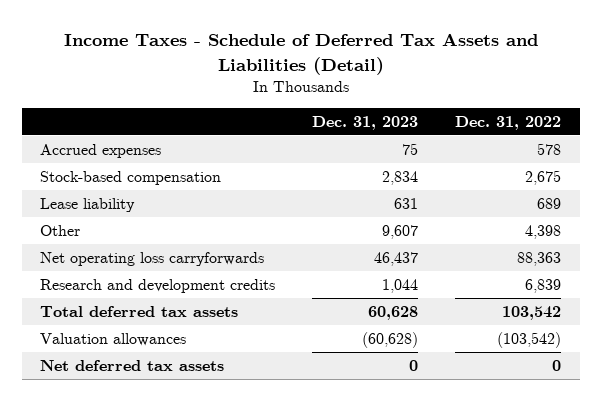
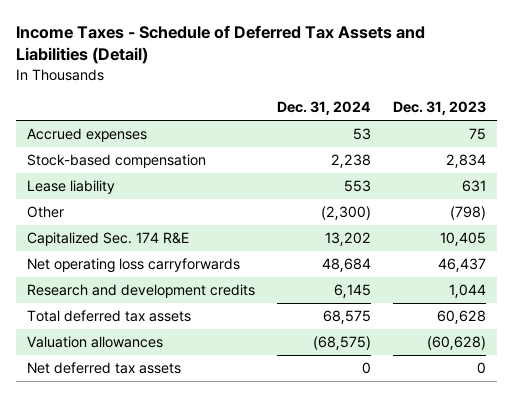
- | Dec. 31, 2023 | Dec. 31, 2022
+ | Dec. 31, 2024 | Dec. 31, 2023
- Other | 9,607 | 4,398
+ Other | (2,300) | (798)
+ Capitalized Sec. 174 R&E | 13,202 | 10,405

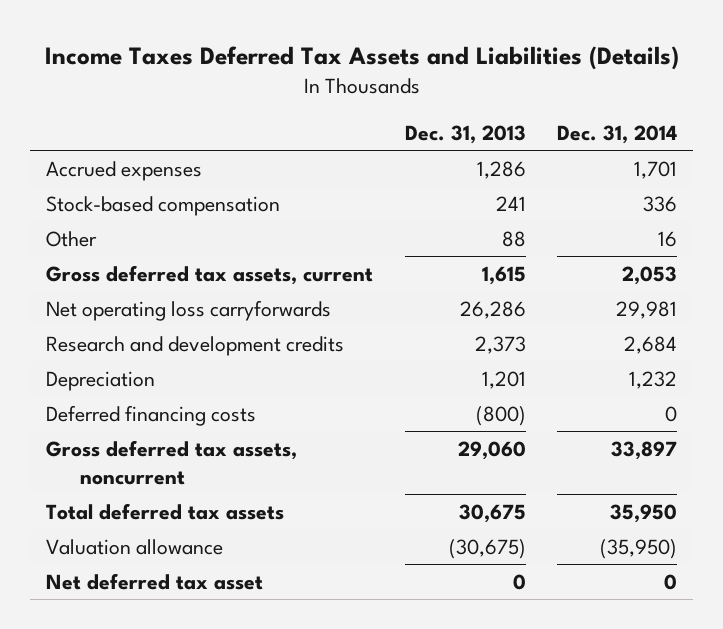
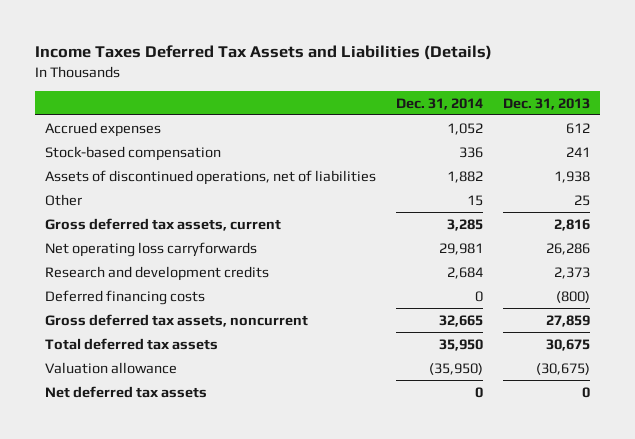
- | Dec. 31, 2013 | Dec. 31, 2014
+ | Dec. 31, 2014 | Dec. 31, 2013
- Accrued expenses | 1,286 | 1,701
+ Accrued expenses | 1,052 | 612
- Other | 88 | 16
- Gross deferred tax assets, current | 1,615 | 2,053
+ Assets of discontinued operations, net of liabilities | 1,882 | 1,938
+ Other | 15 | 25
+ Gross deferred tax assets, current | 3,285 | 2,816
- Depreciation | 1,201 | 1,232
- Gross deferred tax assets, noncurrent | 29,060 | 33,897
+ Gross deferred tax assets, noncurrent | 32,665 | 27,859
- Net deferred tax asset | 0 | 0
+ Net deferred tax assets | 0 | 0

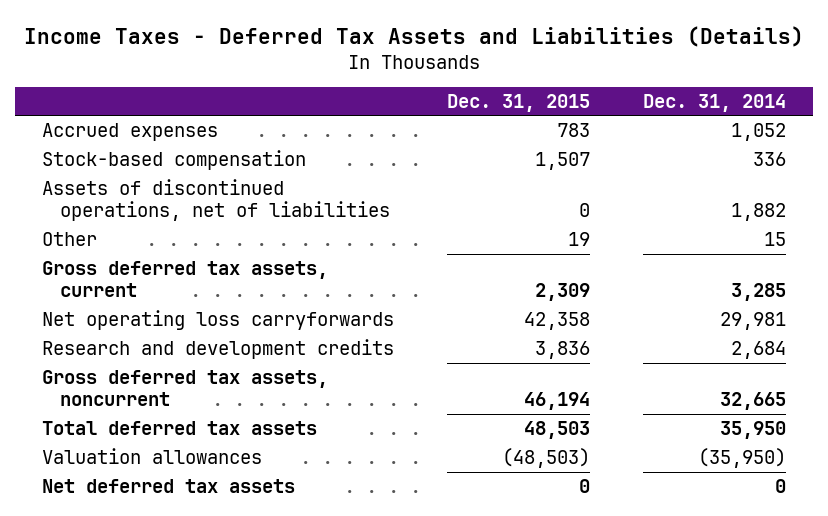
- Income Taxes Deferred Tax Assets and Liabilities (Details)
+ Income Taxes - Deferred Tax Assets and Liabilities (Details)
- | Dec. 31, 2014 | Dec. 31, 2013
+ | Dec. 31, 2015 | Dec. 31, 2014
- Deferred financing costs | 0 | (800)
- Valuation allowance | (35,950) | (30,675)
+ Valuation allowances | (48,503) | (35,950)

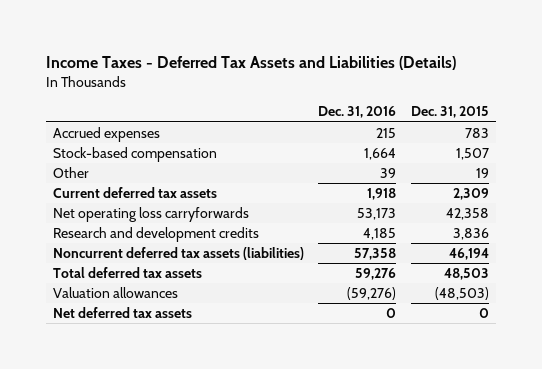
- | Dec. 31, 2015 | Dec. 31, 2014
+ | Dec. 31, 2016 | Dec. 31, 2015
- Assets of discontinued operations, net of liabilities | 0 | 1,882
- Gross deferred tax assets, current | 2,309 | 3,285
+ Current deferred tax assets | 1,918 | 2,309
- Gross deferred tax assets, noncurrent | 46,194 | 32,665
+ Noncurrent deferred tax assets (liabilities) | 57,358 | 46,194

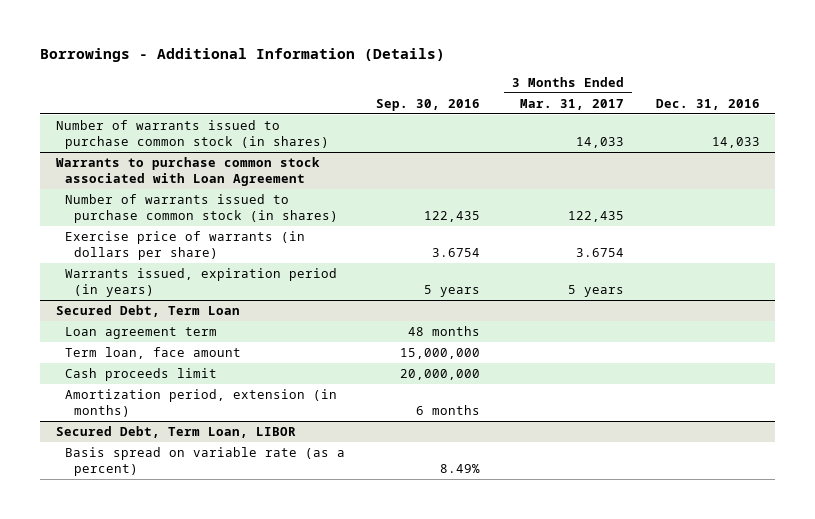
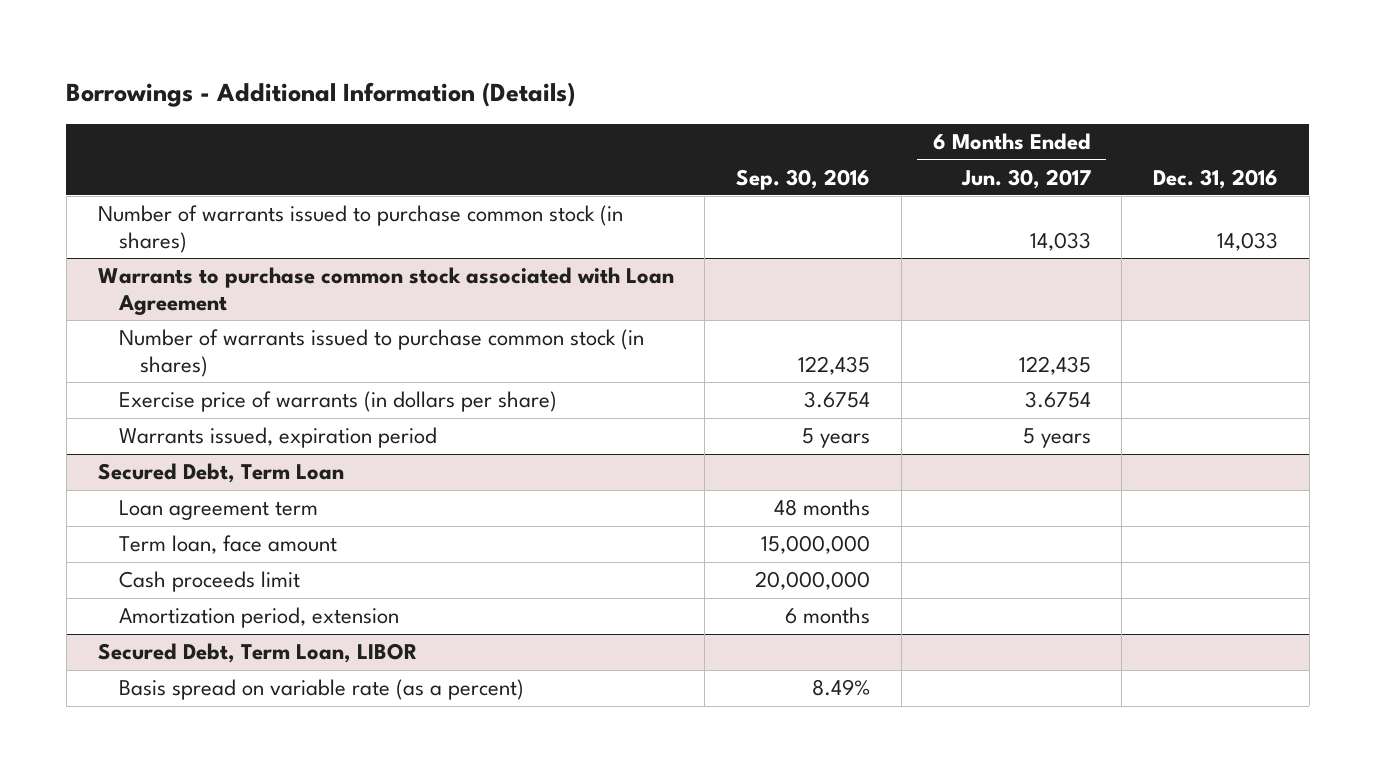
- | Sep. 30, 2016 | 3 Months Ended Mar. 31, 2017 | Dec. 31, 2016
+ | Sep. 30, 2016 | 6 Months Ended Jun. 30, 2017 | Dec. 31, 2016
@ Warrants to purchase common stock associated with Loan Agreement
- Warrants issued, expiration period (in years) | 5 years | 5 years |
+ Warrants issued, expiration period | 5 years | 5 years |
@ Secured Debt, Term Loan
- Amortization period, extension (in months) | 6 months | |
+ Amortization period, extension | 6 months | |

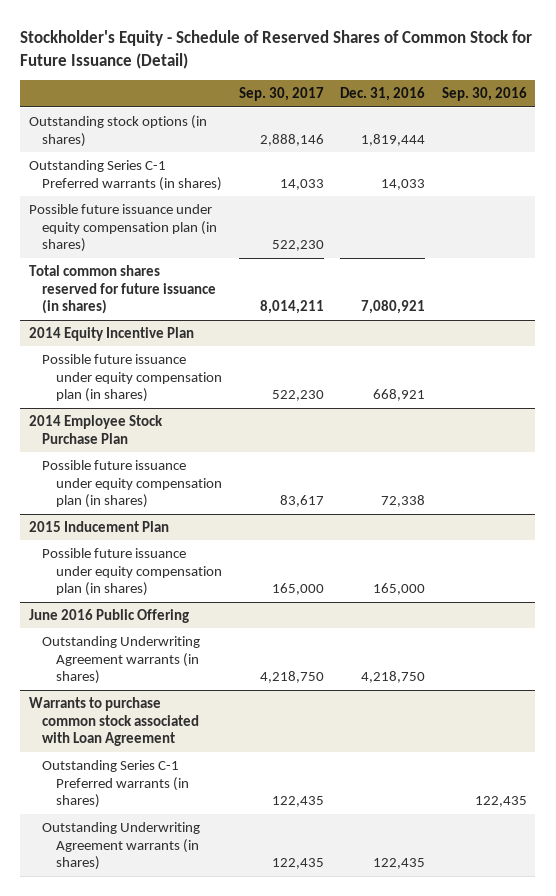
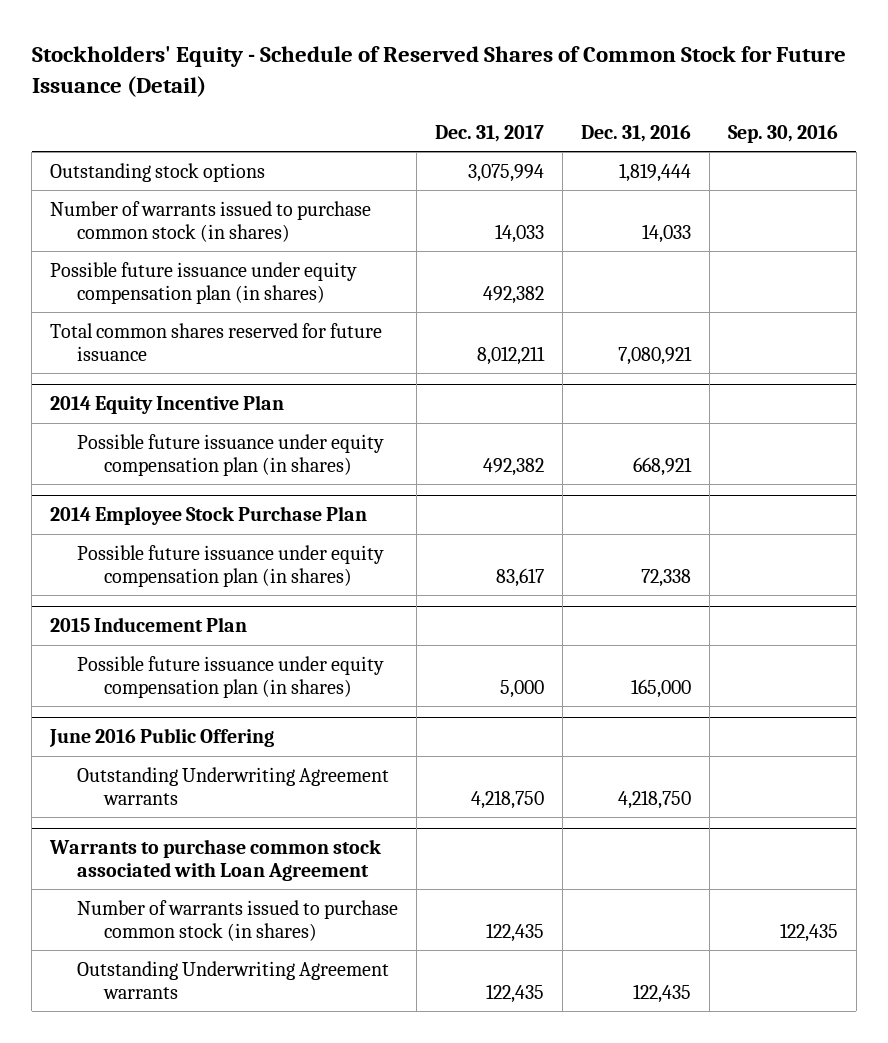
- Stockholder's Equity - Schedule of Reserved Shares of Common Stock for Future Issuance (Detail)
+ Stockholders' Equity - Schedule of Reserved Shares of Common Stock for Future Issuance (Detail)
- | Sep. 30, 2017 | Dec. 31, 2016 | Sep. 30, 2016
+ | Dec. 31, 2017 | Dec. 31, 2016 | Sep. 30, 2016
- Outstanding stock options (in shares) | 2,888,146 | 1,819,444 |
- Outstanding Series C-1 Preferred warrants (in shares) | 14,033 | 14,033 |
+ Outstanding stock options | 3,075,994 | 1,819,444 |
+ Number of warrants issued to purchase common stock (in shares) | 14,033 | 14,033 |
- Total common shares reserved for future issuance (in shares) | 8,014,211 | 7,080,921 |
+ Total common shares reserved for future issuance | 8,012,211 | 7,080,921 |
@ June 2016 Public Offering
- Outstanding Underwriting Agreement warrants (in shares) | 4,218,750 | 4,218,750 |
+ Outstanding Underwriting Agreement warrants | 4,218,750 | 4,218,750 |
@ Warrants to purchase common stock associated with Loan Agreement
- Outstanding Series C-1 Preferred warrants (in shares) | 122,435 | | 122,435
- Outstanding Underwriting Agreement warrants (in shares) | 122,435 | 122,435 |
+ Number of warrants issued to purchase common stock (in shares) | 122,435 | | 122,435
+ Outstanding Underwriting Agreement warrants | 122,435 | 122,435 |

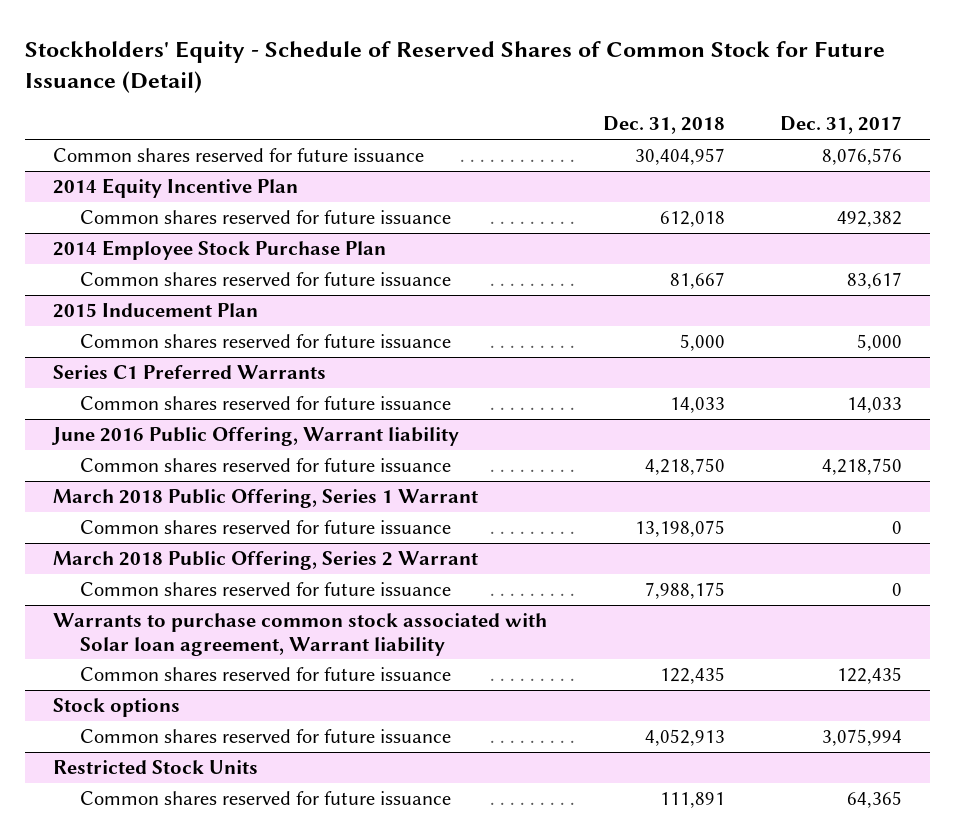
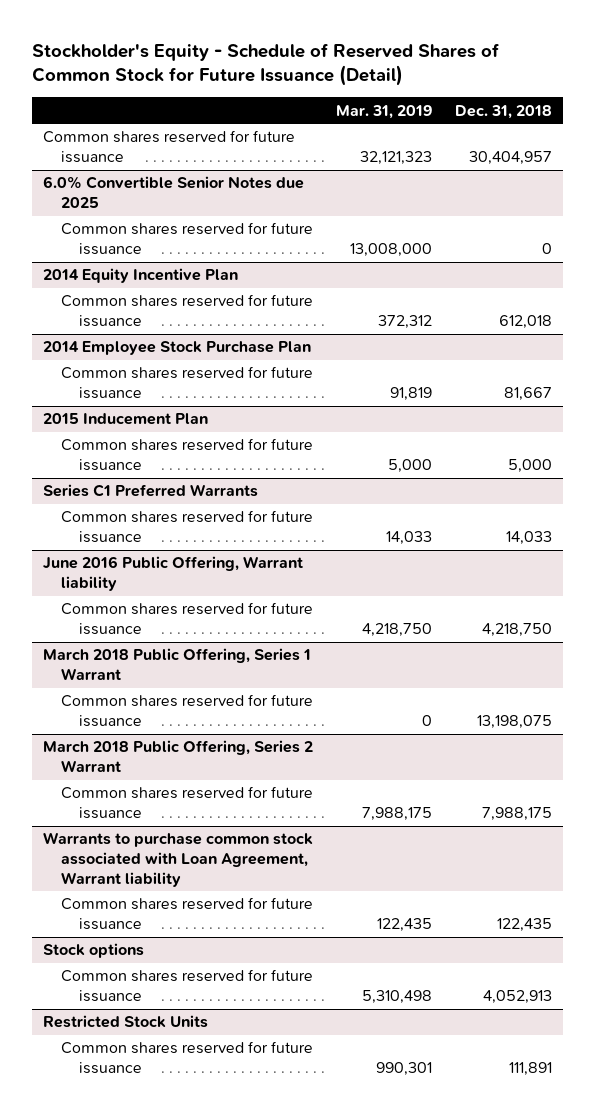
- Stockholders' Equity - Schedule of Reserved Shares of Common Stock for Future Issuance (Detail)
+ Stockholder's Equity - Schedule of Reserved Shares of Common Stock for Future Issuance (Detail)
- | Dec. 31, 2018 | Dec. 31, 2017
+ | Mar. 31, 2019 | Dec. 31, 2018
+ 6.0% Convertible Senior Notes due 2025
+ Common shares reserved for future issuance | 13,008,000 | 0
- Warrants to purchase common stock associated with Solar loan agreement, Warrant liability
+ Warrants to purchase common stock associated with Loan Agreement, Warrant liability

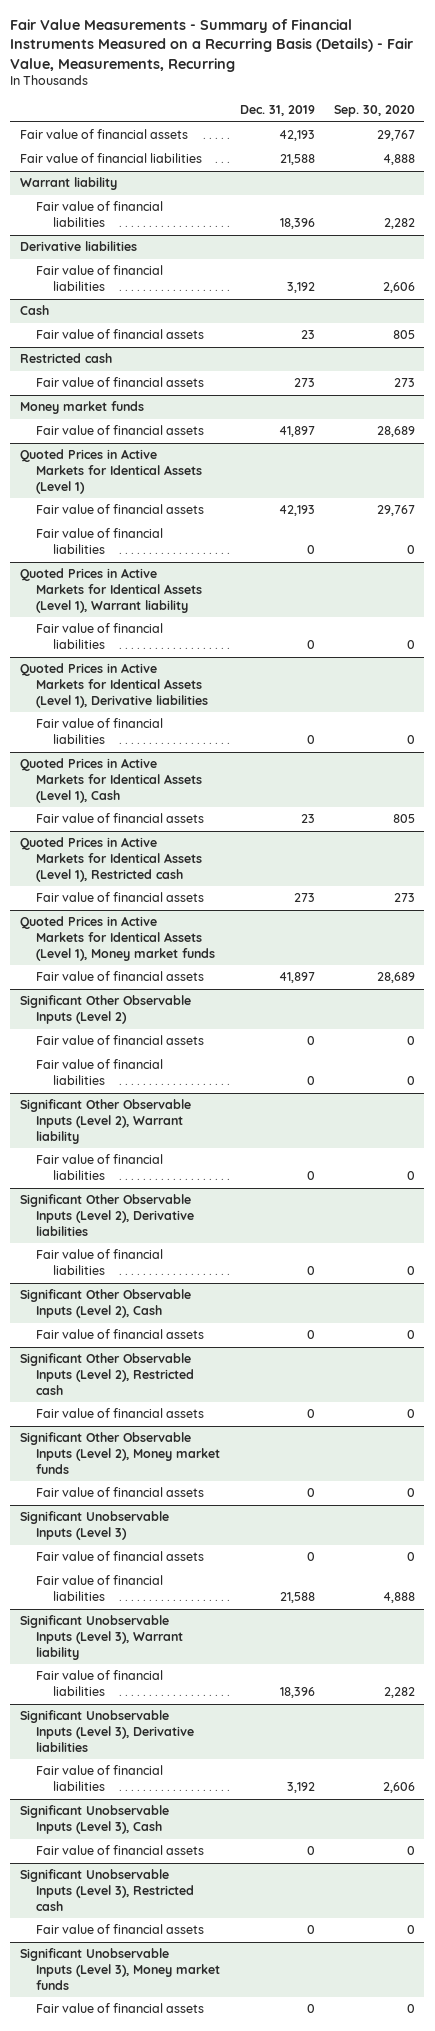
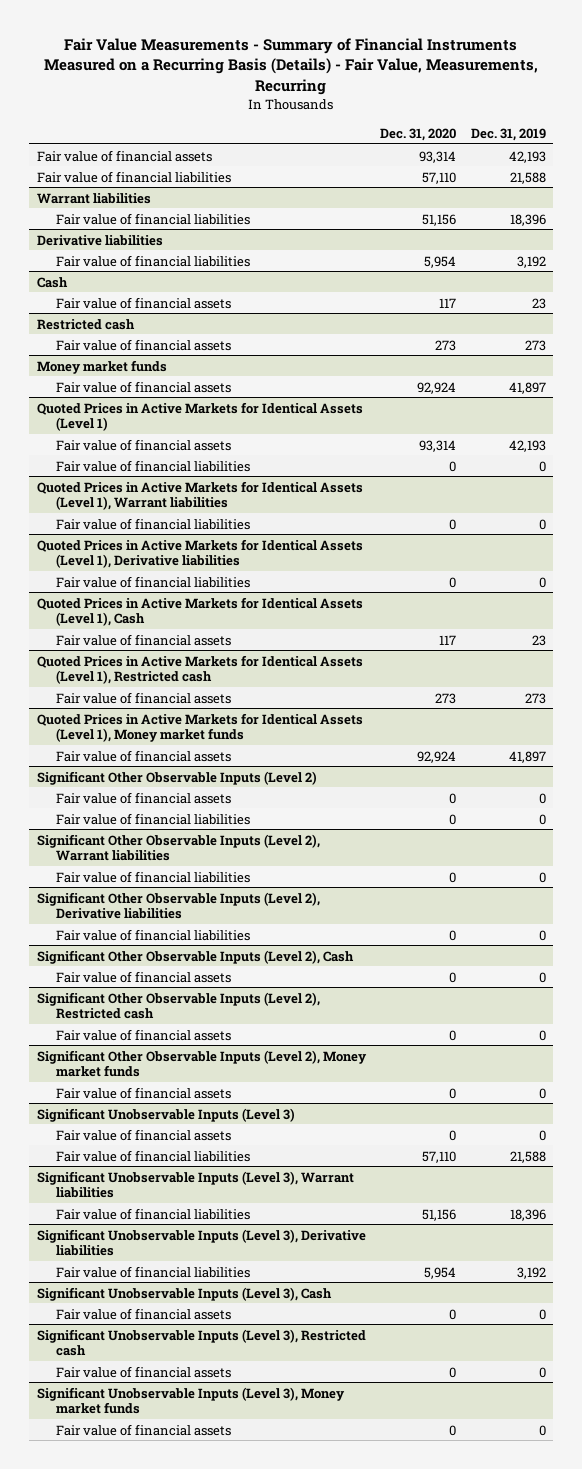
- | Dec. 31, 2019 | Sep. 30, 2020
+ | Dec. 31, 2020 | Dec. 31, 2019
- Warrant liability
+ Warrant liabilities
- Quoted Prices in Active Markets for Identical Assets (Level 1), Warrant liability
+ Quoted Prices in Active Markets for Identical Assets (Level 1), Warrant liabilities
- Significant Other Observable Inputs (Level 2), Warrant liability
+ Significant Other Observable Inputs (Level 2), Warrant liabilities
- Significant Unobservable Inputs (Level 3), Warrant liability
+ Significant Unobservable Inputs (Level 3), Warrant liabilities

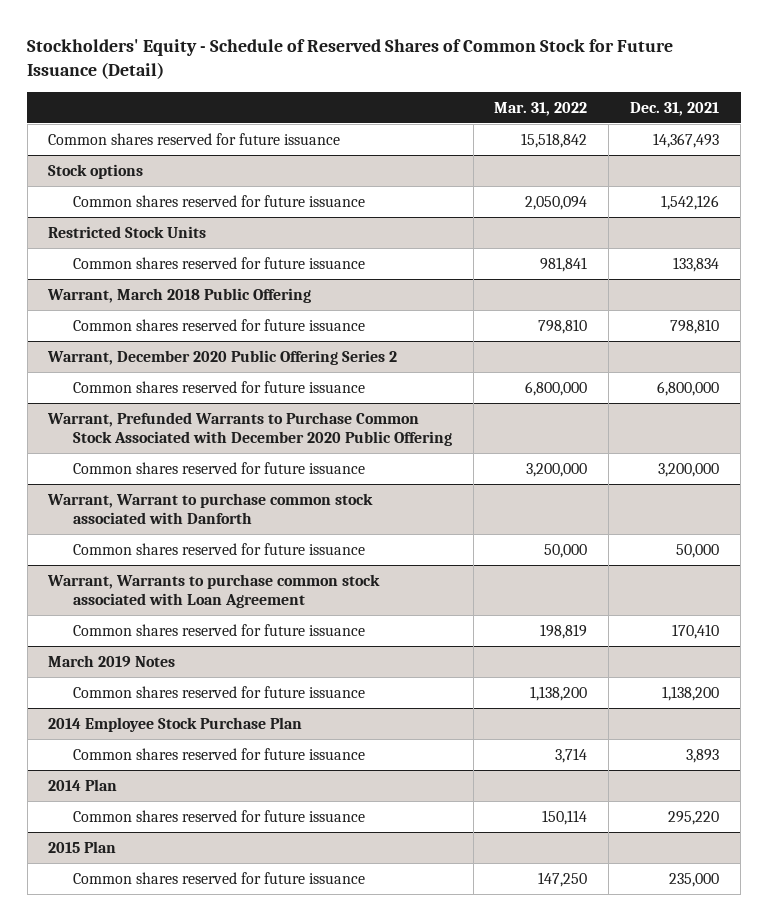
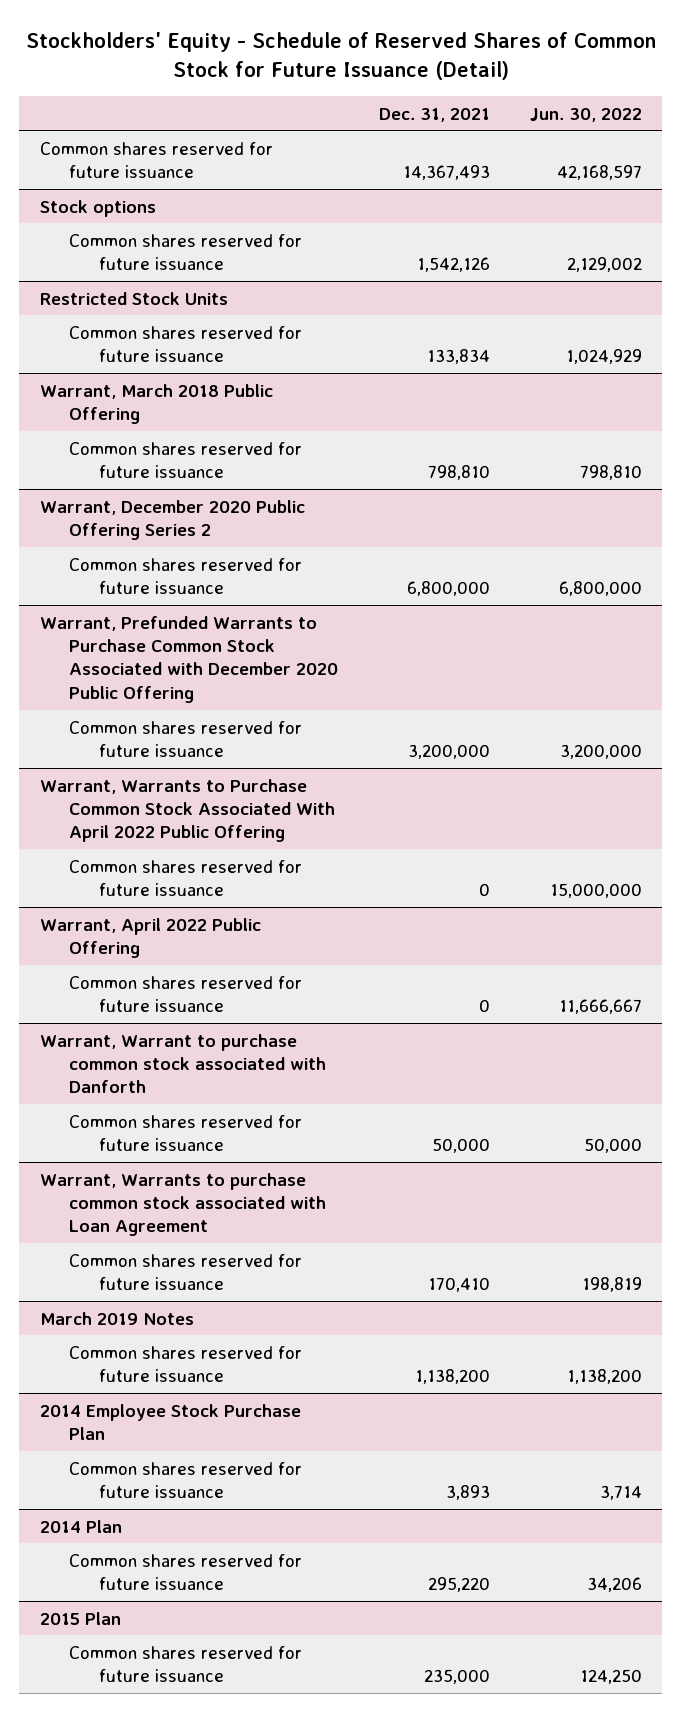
- | Mar. 31, 2022 | Dec. 31, 2021
+ | Dec. 31, 2021 | Jun. 30, 2022
+ Warrant, Warrants to Purchase Common Stock Associated With April 2022 Public Offering
+ Common shares reserved for future issuance | 0 | 15,000,000
+ Warrant, April 2022 Public Offering
+ Common shares reserved for future issuance | 0 | 11,666,667

